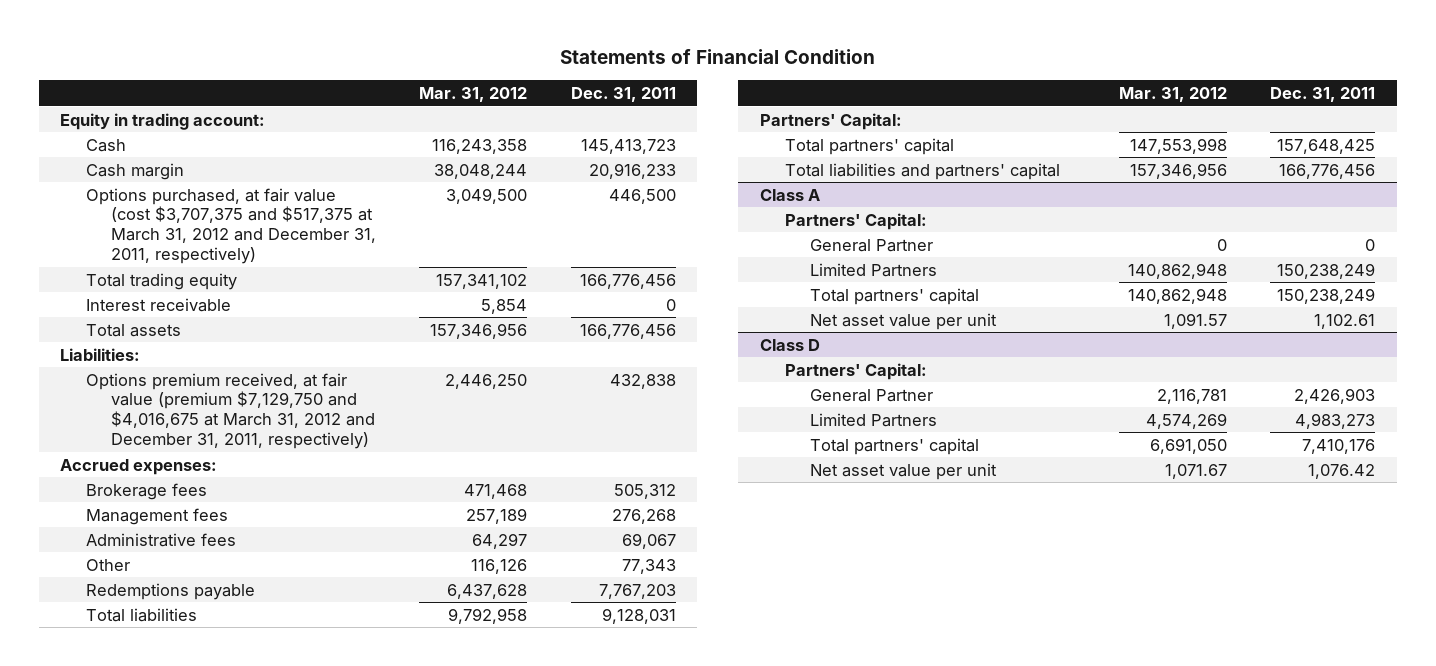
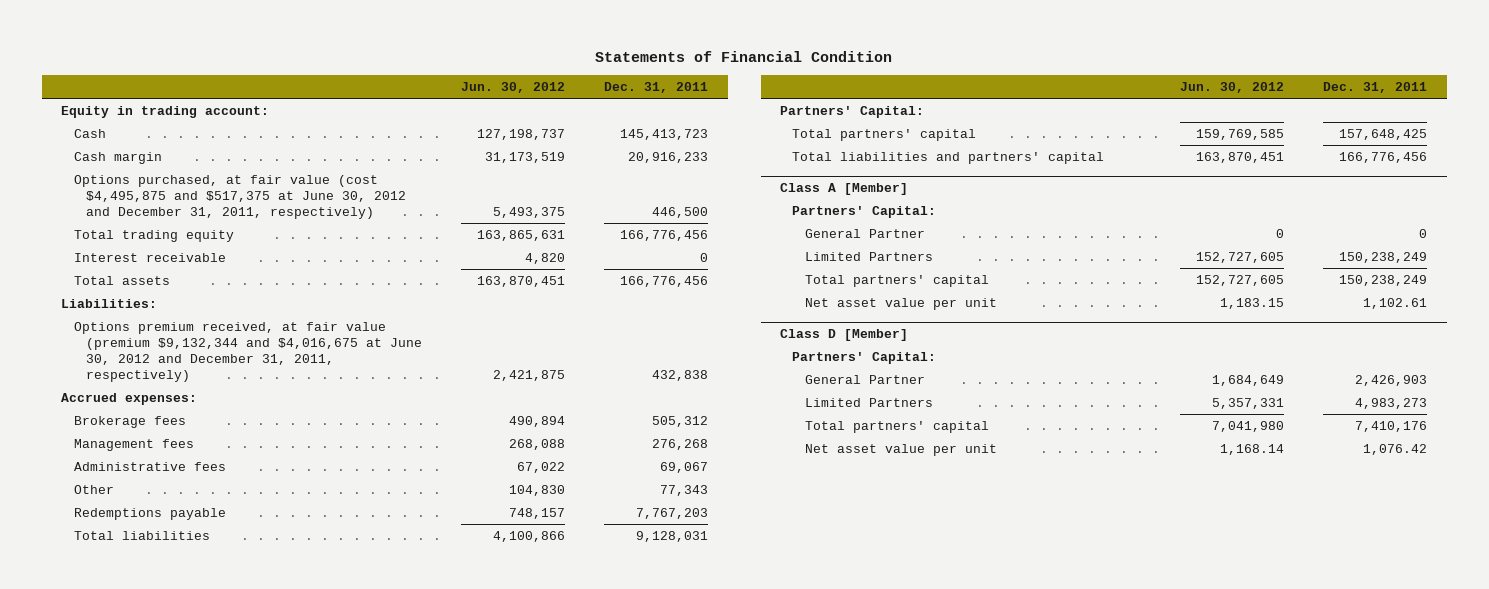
- | Mar. 31, 2012 | Dec. 31, 2011
+ | Jun. 30, 2012 | Dec. 31, 2011
- Options purchased, at fair value (cost $3,707,375 and $517,375 at March 31, 2012 and December 31, 2011, respectively) | 3,049,500 | 446,500
+ Options purchased, at fair value (cost $4,495,875 and $517,375 at June 30, 2012 and December 31, 2011, respectively) | 5,493,375 | 446,500
- Options premium received, at fair value (premium $7,129,750 and $4,016,675 at March 31, 2012 and December 31, 2011, respectively) | 2,446,250 | 432,838
+ Options premium received, at fair value (premium $9,132,344 and $4,016,675 at June 30, 2012 and December 31, 2011, respectively) | 2,421,875 | 432,838
- Class A
+ Class A [Member]
- Class D
+ Class D [Member]

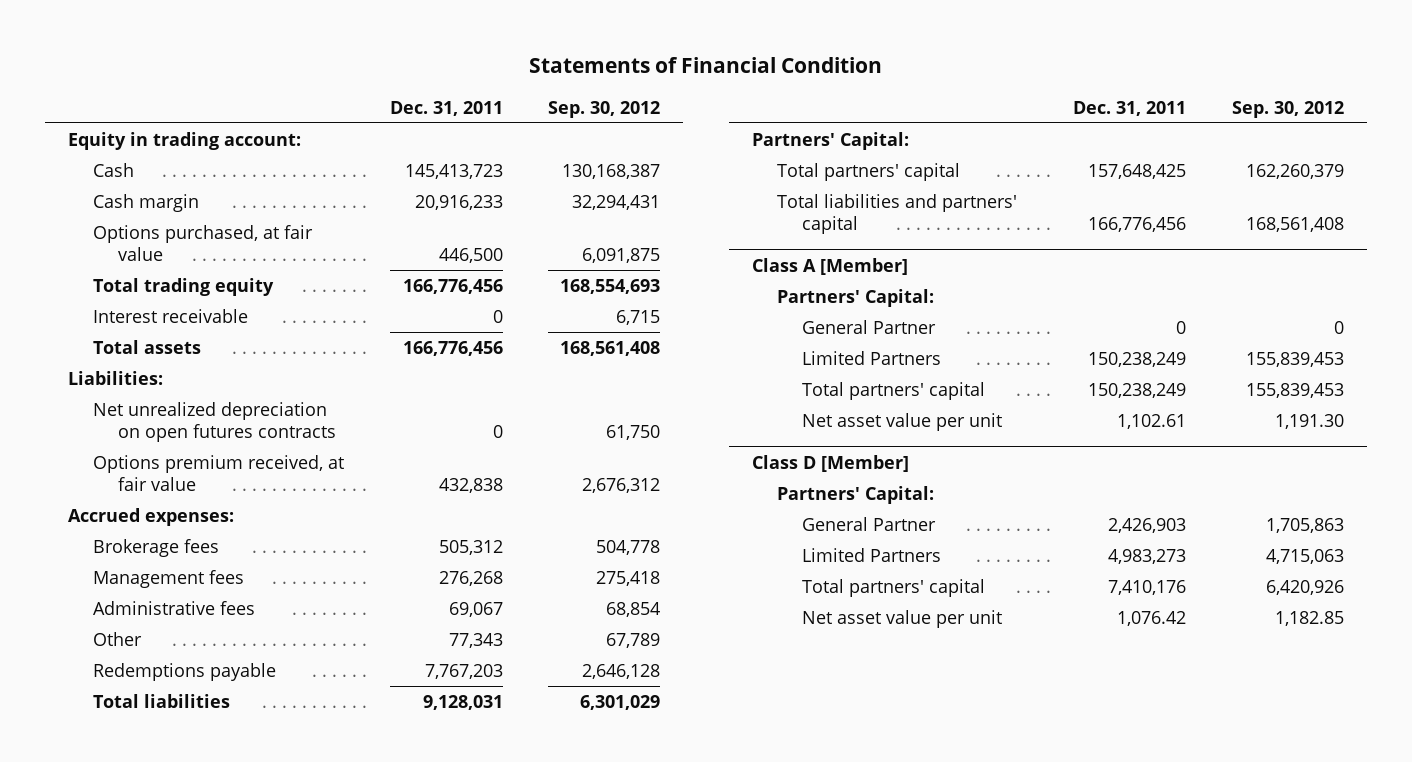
- | Jun. 30, 2012 | Dec. 31, 2011
+ | Dec. 31, 2011 | Sep. 30, 2012
- Options purchased, at fair value (cost $4,495,875 and $517,375 at June 30, 2012 and December 31, 2011, respectively) | 5,493,375 | 446,500
+ Options purchased, at fair value | 446,500 | 6,091,875
- Options premium received, at fair value (premium $9,132,344 and $4,016,675 at June 30, 2012 and December 31, 2011, respectively) | 2,421,875 | 432,838
+ Net unrealized depreciation on open futures contracts | 0 | 61,750
+ Options premium received, at fair value | 432,838 | 2,676,312

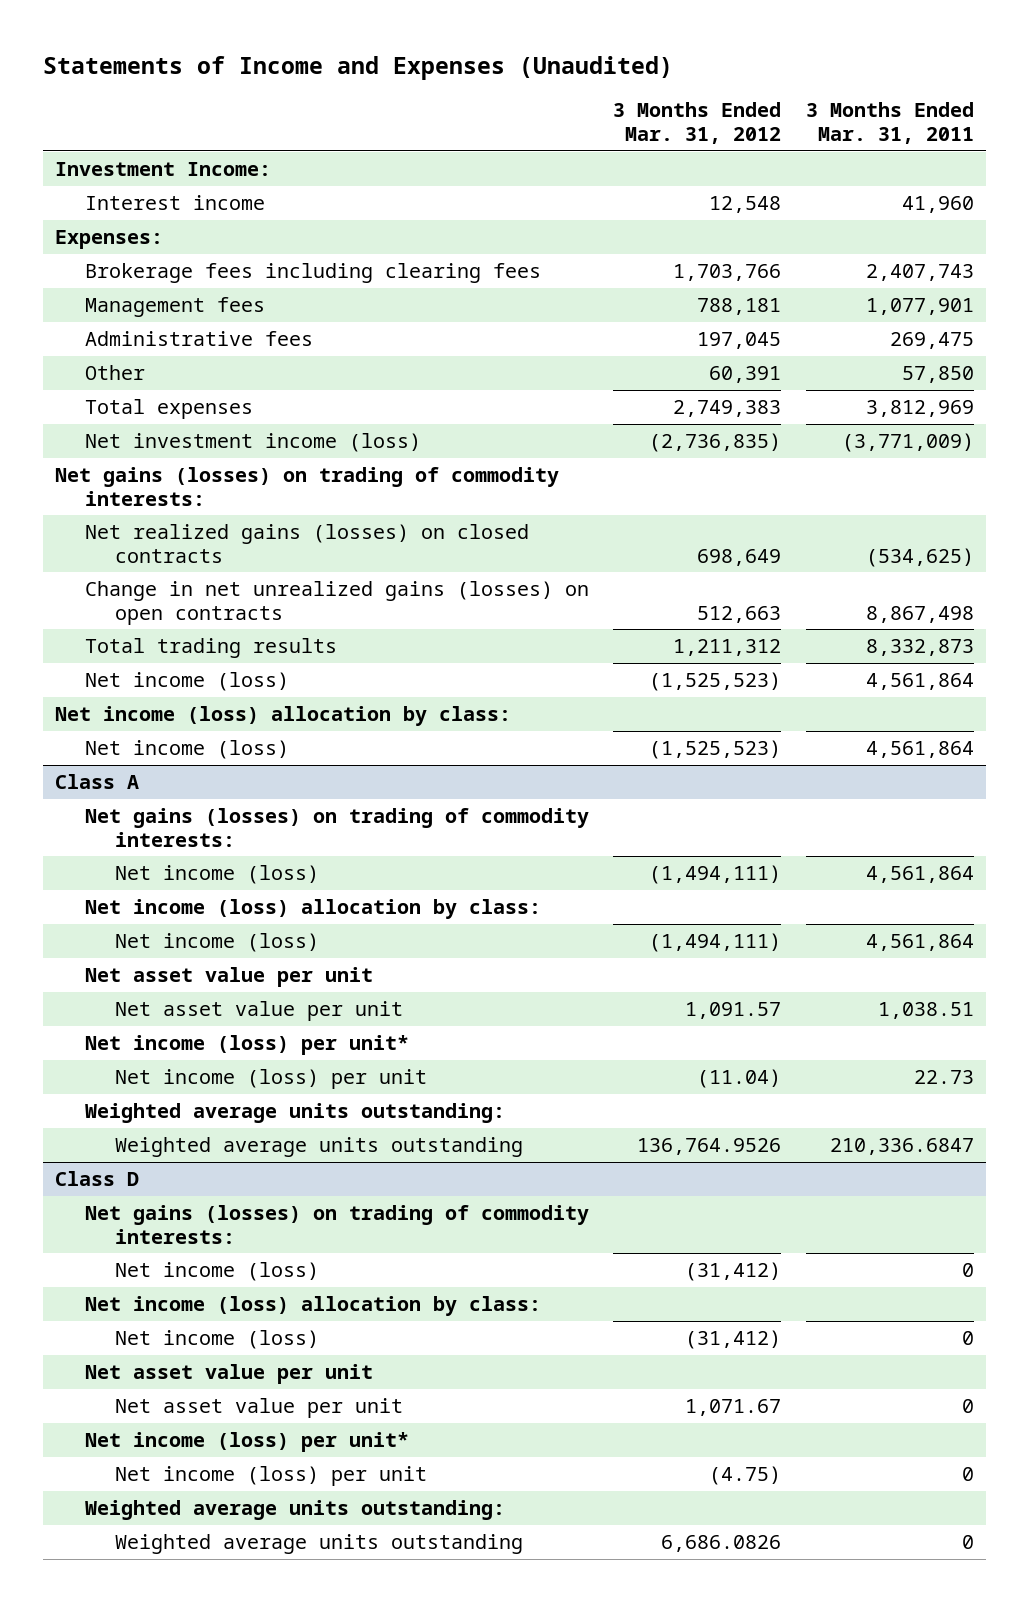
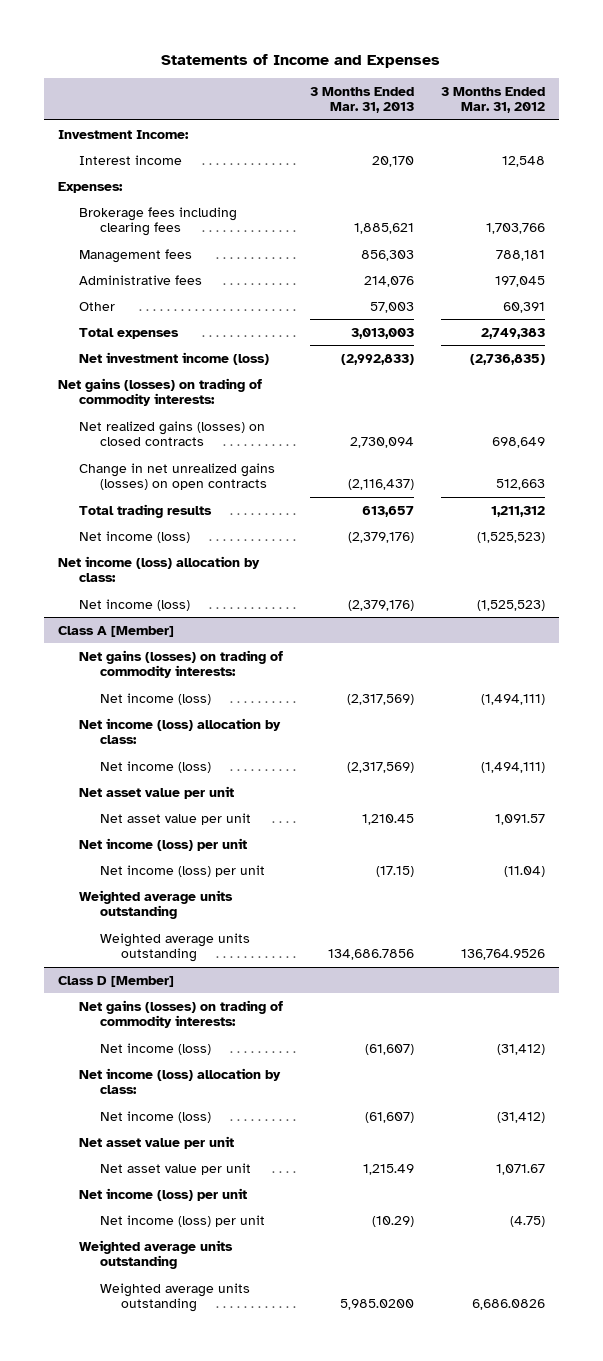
- Statements of Income and Expenses (Unaudited)
+ Statements of Income and Expenses
- | 3 Months Ended Mar. 31, 2012 | 3 Months Ended Mar. 31, 2011
+ | 3 Months Ended Mar. 31, 2013 | 3 Months Ended Mar. 31, 2012
- Class A
+ Class A [Member]
- Net income (loss) per unit*
+ Net income (loss) per unit
- Weighted average units outstanding:
+ Weighted average units outstanding
- Class D
+ Class D [Member]
- Net income (loss) per unit*
+ Net income (loss) per unit
- Weighted average units outstanding:
+ Weighted average units outstanding

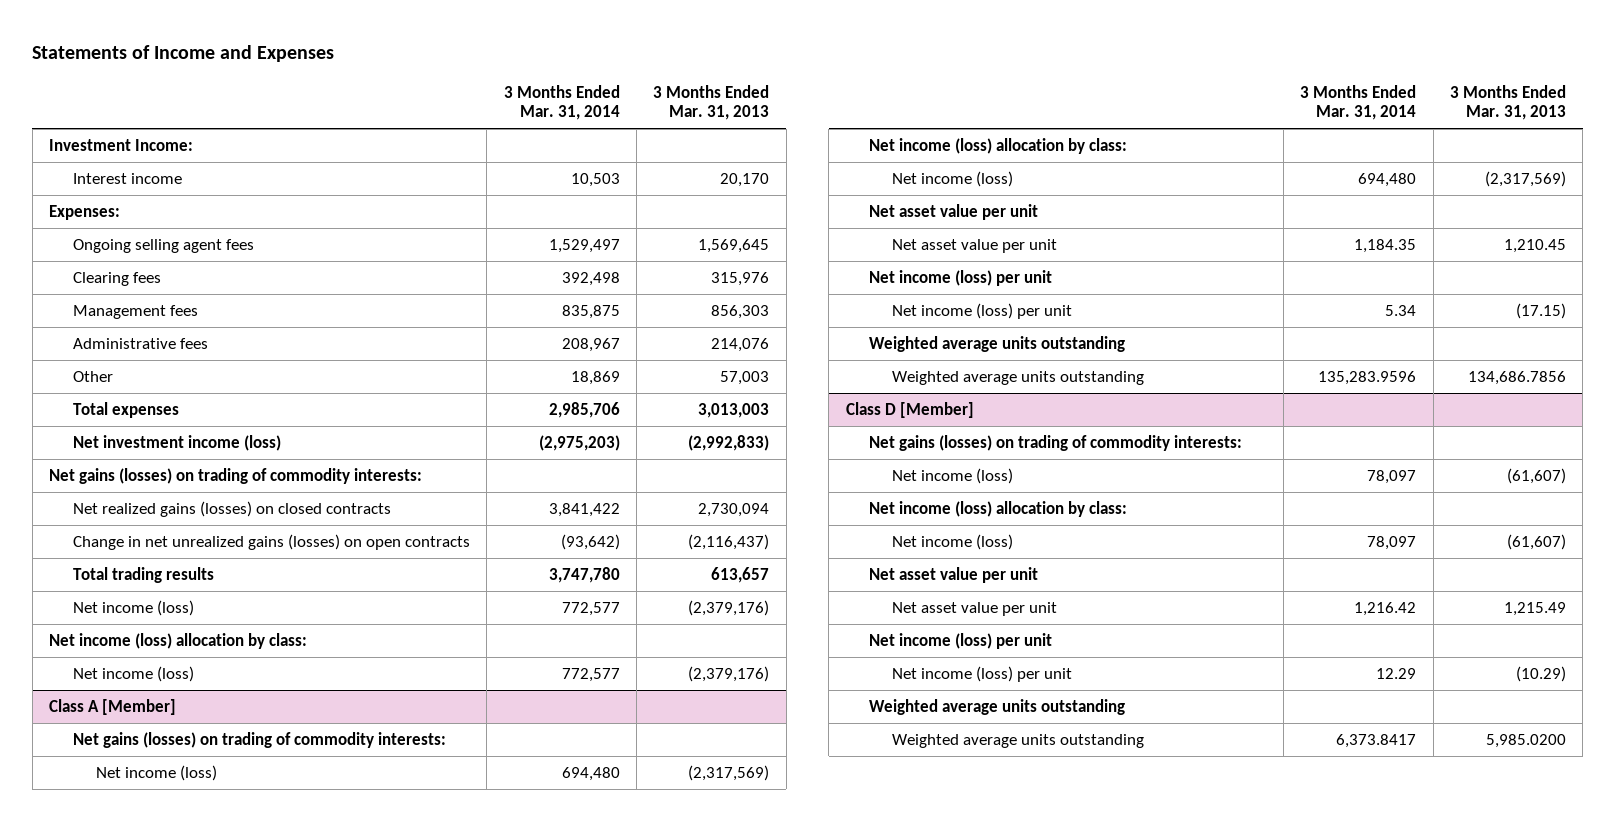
- | 3 Months Ended Mar. 31, 2013 | 3 Months Ended Mar. 31, 2012
+ | 3 Months Ended Mar. 31, 2014 | 3 Months Ended Mar. 31, 2013
- Brokerage fees including clearing fees | 1,885,621 | 1,703,766
+ Ongoing selling agent fees | 1,529,497 | 1,569,645
+ Clearing fees | 392,498 | 315,976

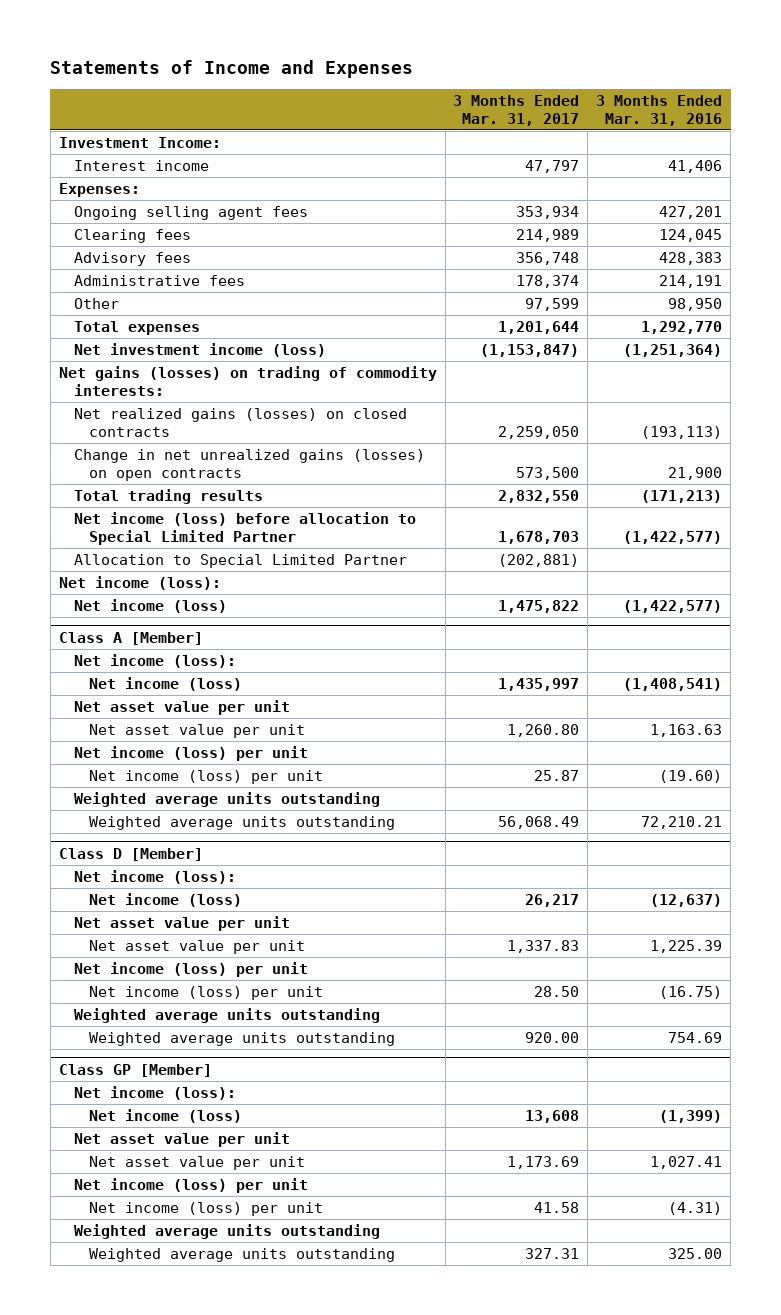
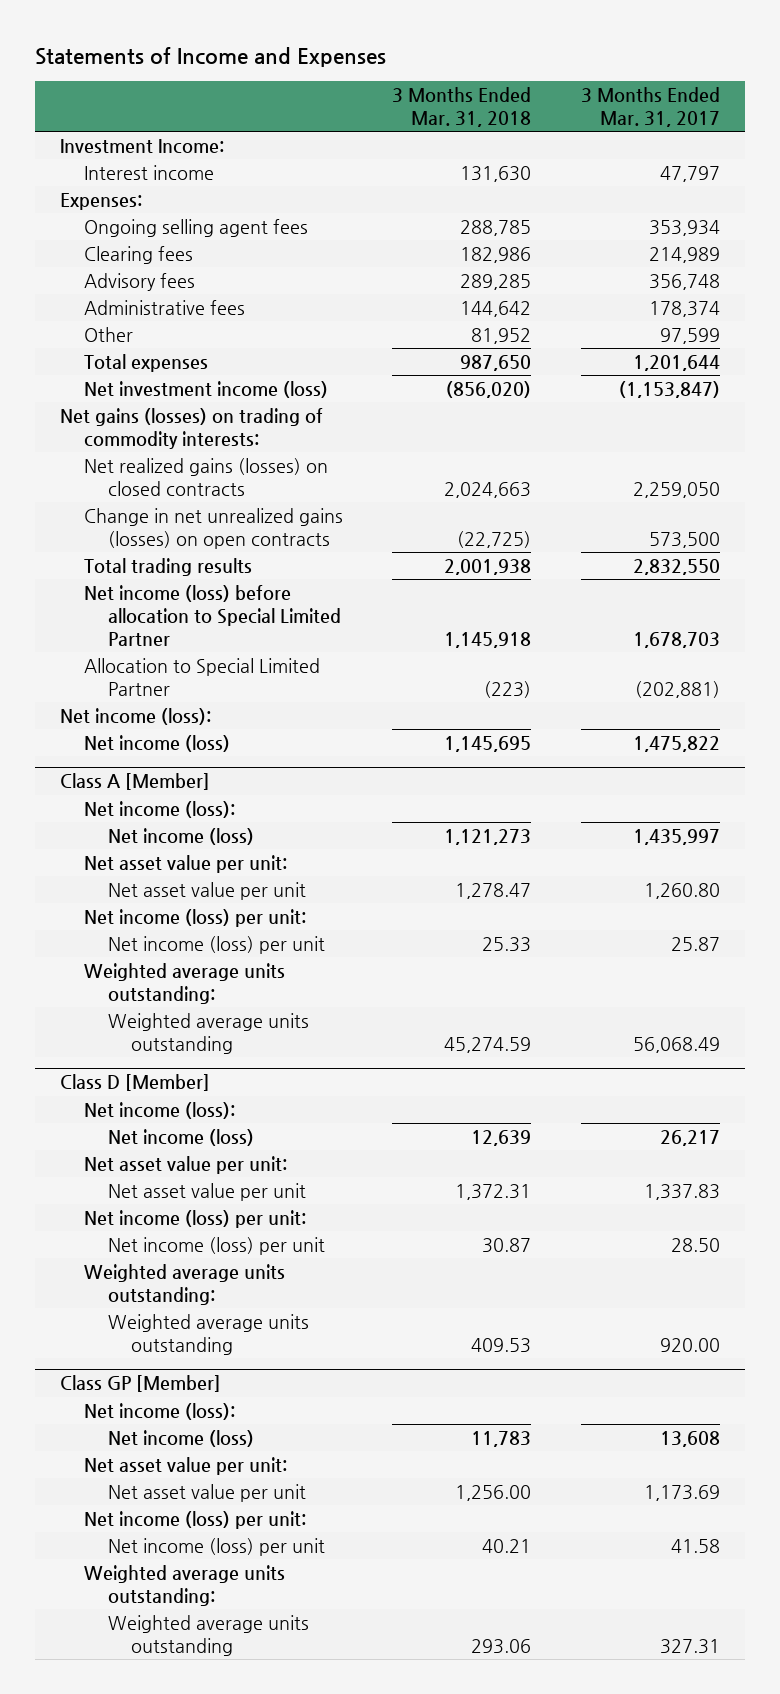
- | 3 Months Ended Mar. 31, 2017 | 3 Months Ended Mar. 31, 2016
+ | 3 Months Ended Mar. 31, 2018 | 3 Months Ended Mar. 31, 2017
@ Class A [Member]
- Net asset value per unit
+ Net asset value per unit:
- Net income (loss) per unit
+ Net income (loss) per unit:
- Weighted average units outstanding
+ Weighted average units outstanding:
@ Class D [Member]
- Net asset value per unit
+ Net asset value per unit:
- Net income (loss) per unit
+ Net income (loss) per unit:
- Weighted average units outstanding
+ Weighted average units outstanding:
@ Class GP [Member]
- Net asset value per unit
+ Net asset value per unit:
- Net income (loss) per unit
+ Net income (loss) per unit:
- Weighted average units outstanding
+ Weighted average units outstanding:

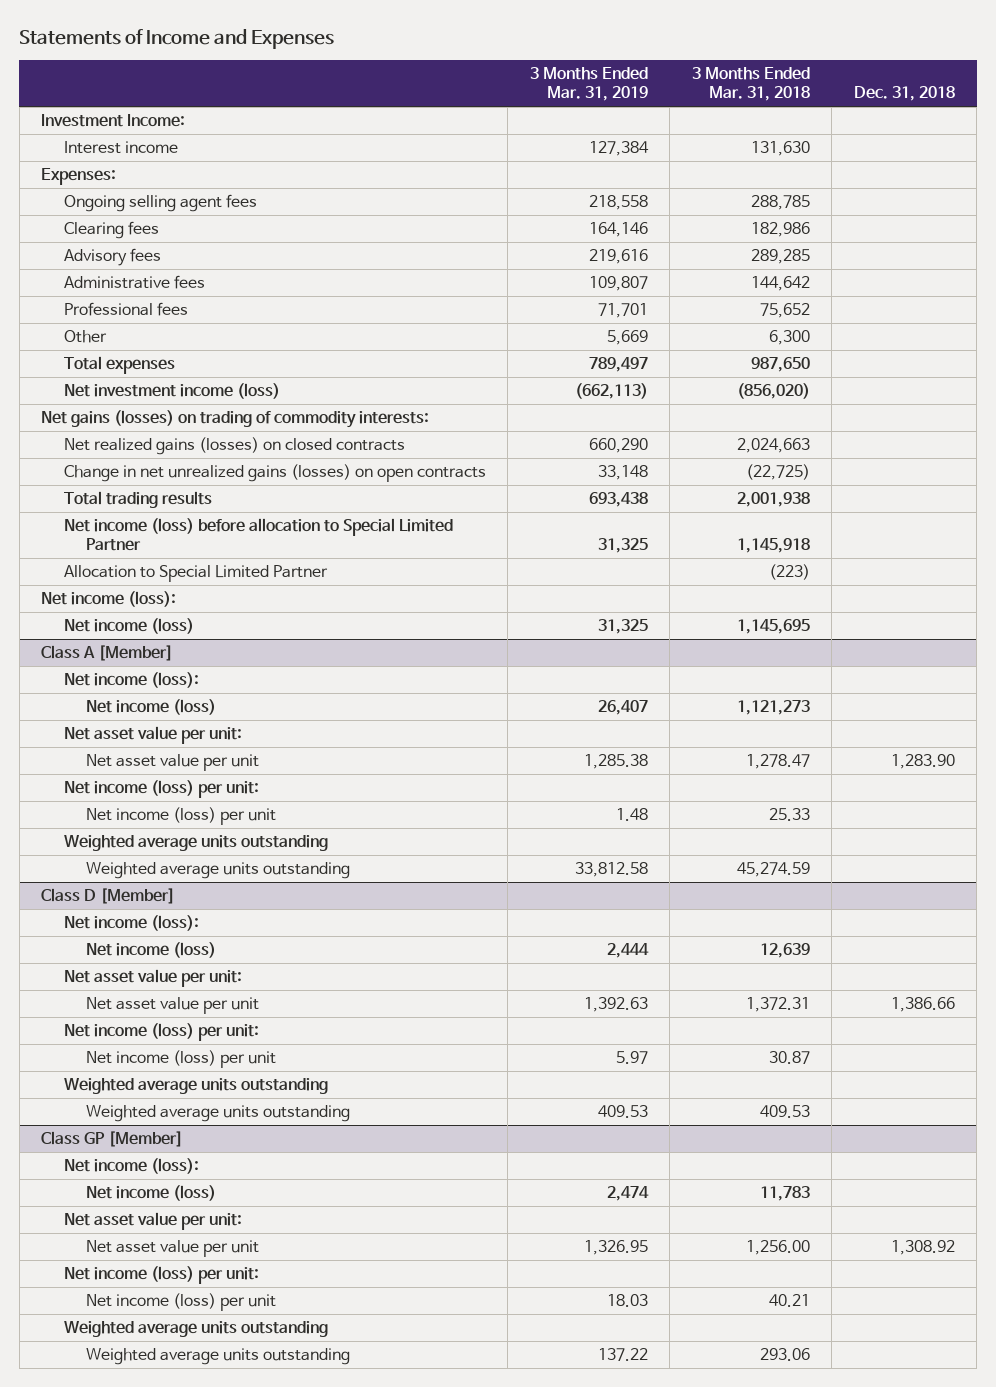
- | 3 Months Ended Mar. 31, 2018 | 3 Months Ended Mar. 31, 2017
+ | 3 Months Ended Mar. 31, 2019 | 3 Months Ended Mar. 31, 2018 | Dec. 31, 2018
- Other | 81,952 | 97,599
+ Professional fees | 71,701 | 75,652 |
+ Other | 5,669 | 6,300 |
@ Class A [Member]
- Weighted average units outstanding:
+ Weighted average units outstanding
@ Class D [Member]
- Weighted average units outstanding:
+ Weighted average units outstanding
@ Class GP [Member]
- Weighted average units outstanding:
+ Weighted average units outstanding

